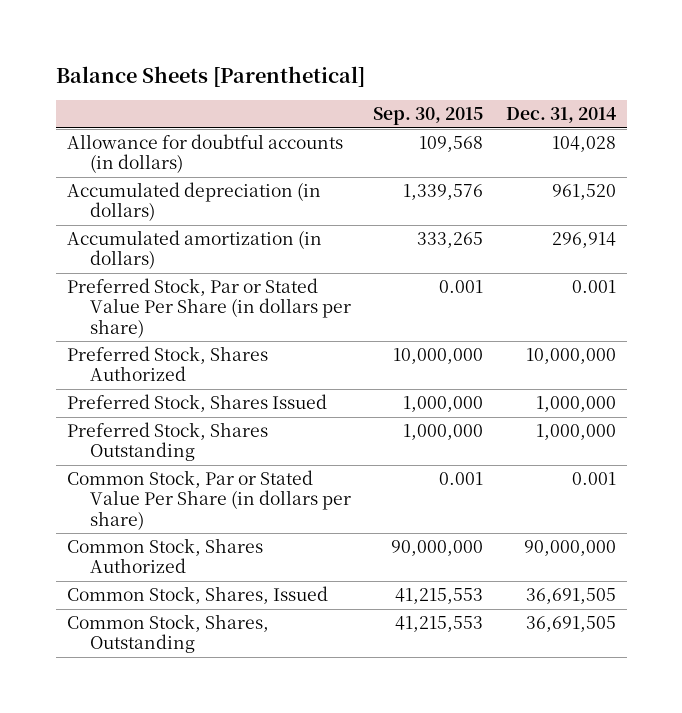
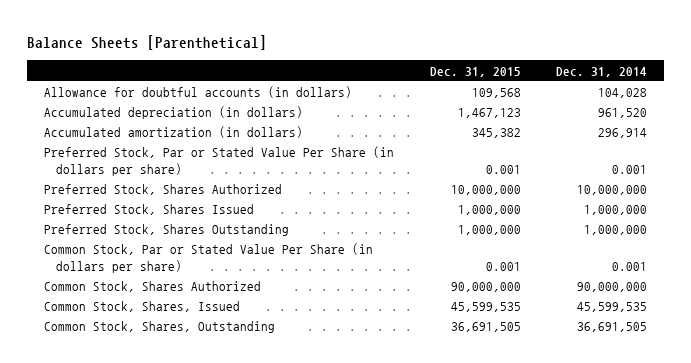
- | Sep. 30, 2015 | Dec. 31, 2014
+ | Dec. 31, 2015 | Dec. 31, 2014
- Common Stock, Shares, Issued | 41,215,553 | 36,691,505
+ Common Stock, Shares, Issued | 45,599,535 | 45,599,535

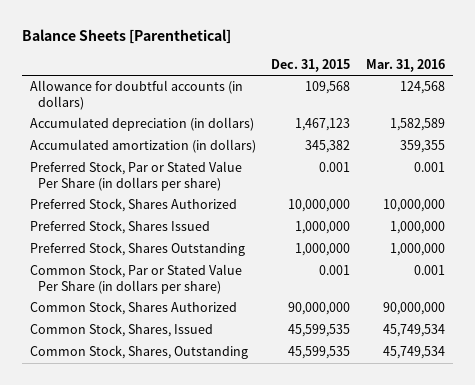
- | Dec. 31, 2015 | Dec. 31, 2014
+ | Dec. 31, 2015 | Mar. 31, 2016
- Common Stock, Shares, Outstanding | 36,691,505 | 36,691,505
+ Common Stock, Shares, Outstanding | 45,599,535 | 45,749,534

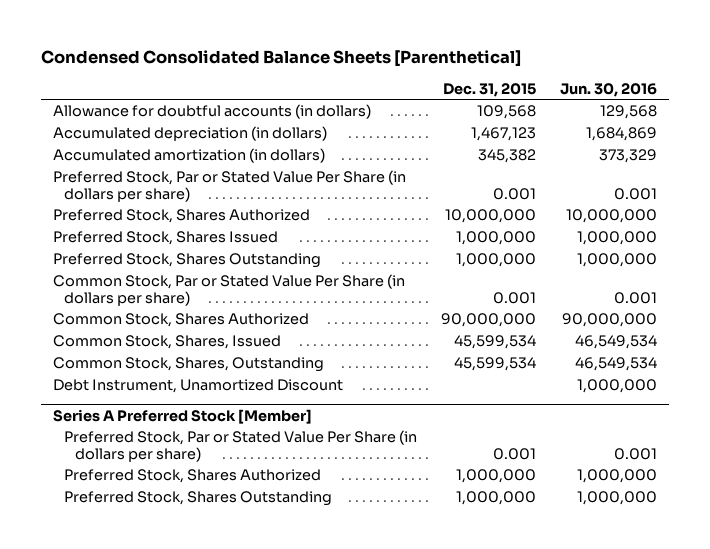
- Balance Sheets [Parenthetical]
+ Condensed Consolidated Balance Sheets [Parenthetical]
- | Dec. 31, 2015 | Mar. 31, 2016
+ | Dec. 31, 2015 | Jun. 30, 2016
- Common Stock, Shares, Issued | 45,599,535 | 45,749,534
- Common Stock, Shares, Outstanding | 45,599,535 | 45,749,534
+ Common Stock, Shares, Issued | 45,599,534 | 46,549,534
+ Common Stock, Shares, Outstanding | 45,599,534 | 46,549,534
+ Debt Instrument, Unamortized Discount | | 1,000,000
+ Series A Preferred Stock [Member]
+ Preferred Stock, Par or Stated Value Per Share (in dollars per share) | 0.001 | 0.001
+ Preferred Stock, Shares Authorized | 1,000,000 | 1,000,000
+ Preferred Stock, Shares Outstanding | 1,000,000 | 1,000,000

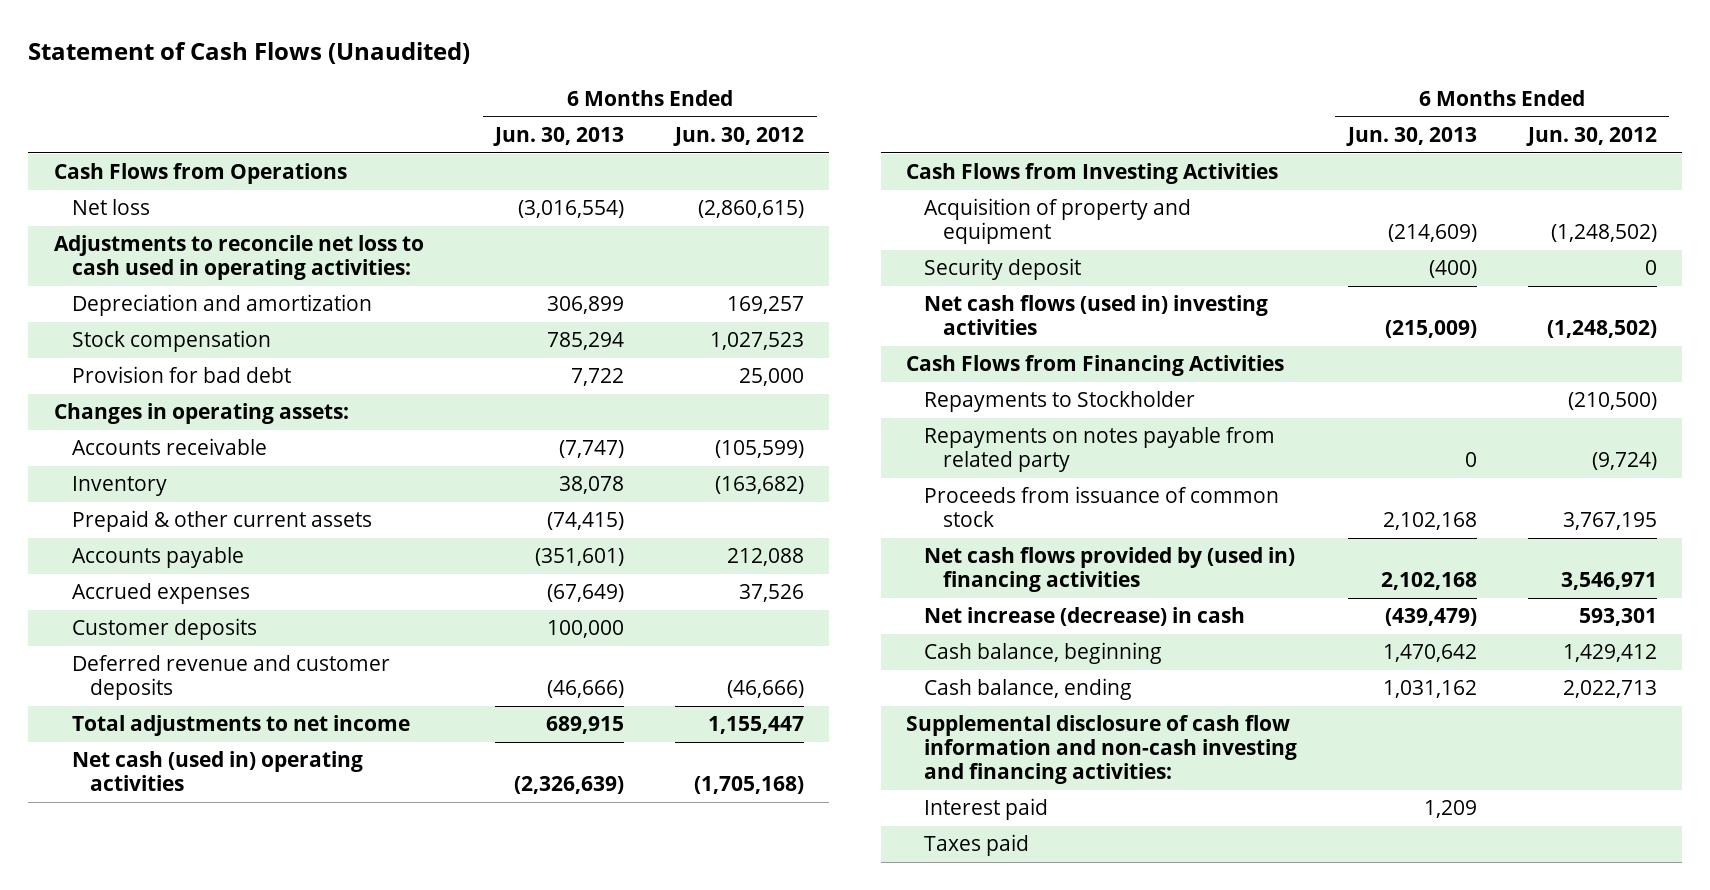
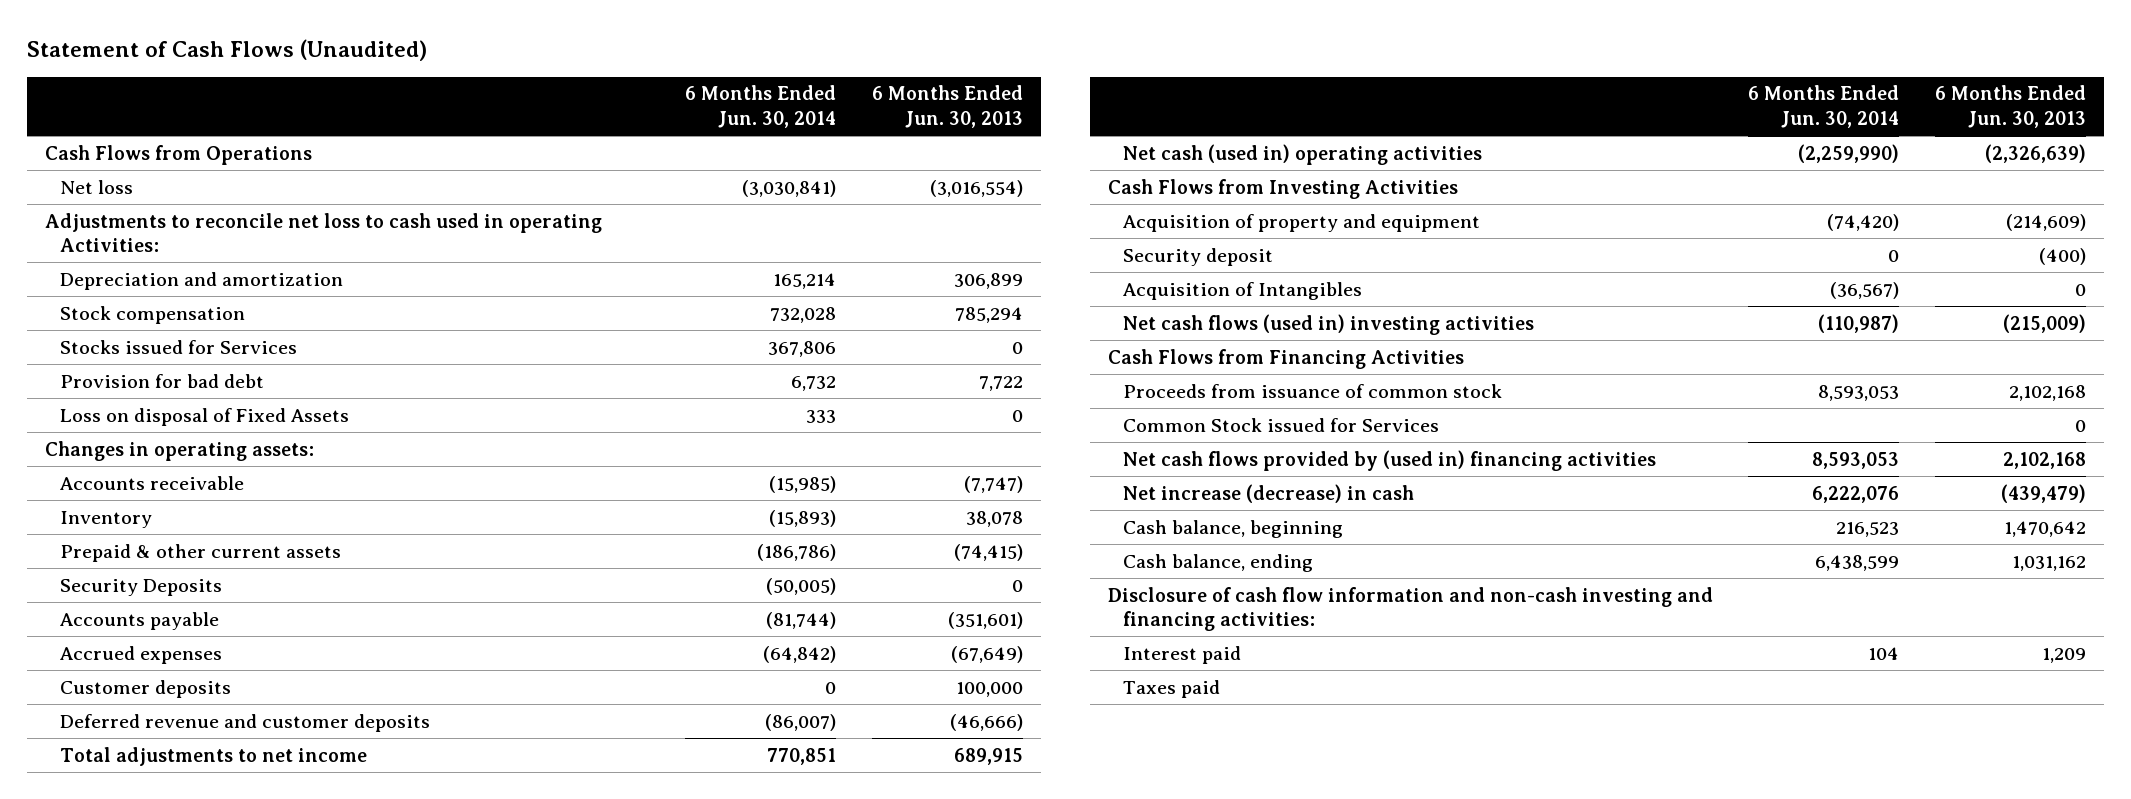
- | 6 Months Ended Jun. 30, 2013 | 6 Months Ended Jun. 30, 2012
+ | 6 Months Ended Jun. 30, 2014 | 6 Months Ended Jun. 30, 2013
- Adjustments to reconcile net loss to cash used in operating activities:
+ Adjustments to reconcile net loss to cash used in operating Activities:
+ Stocks issued for Services | 367,806 | 0
+ Loss on disposal of Fixed Assets | 333 | 0
+ Security Deposits | (50,005) | 0
+ Acquisition of Intangibles | (36,567) | 0
- Repayments to Stockholder | | (210,500)
- Repayments on notes payable from related party | 0 | (9,724)
+ Common Stock issued for Services | | 0
- Supplemental disclosure of cash flow information and non-cash investing and financing activities:
+ Disclosure of cash flow information and non-cash investing and financing activities:

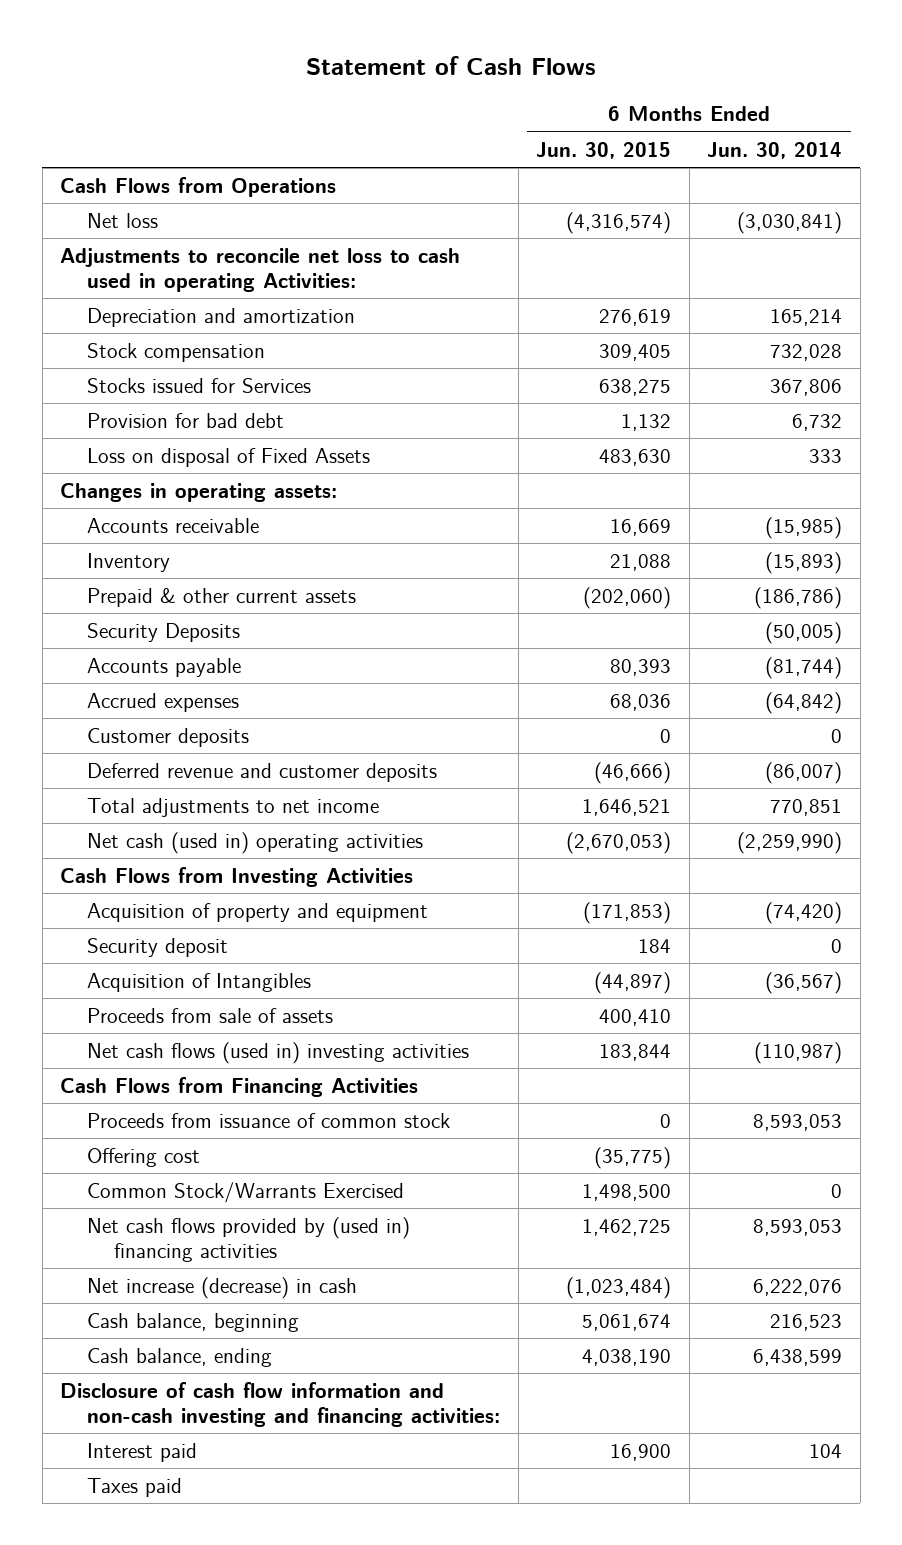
- Statement of Cash Flows (Unaudited)
+ Statement of Cash Flows
- | 6 Months Ended Jun. 30, 2014 | 6 Months Ended Jun. 30, 2013
+ | 6 Months Ended Jun. 30, 2015 | 6 Months Ended Jun. 30, 2014
+ Proceeds from sale of assets | 400,410 |
- Common Stock issued for Services | | 0
+ Offering cost | (35,775) |
+ Common Stock/Warrants Exercised | 1,498,500 | 0

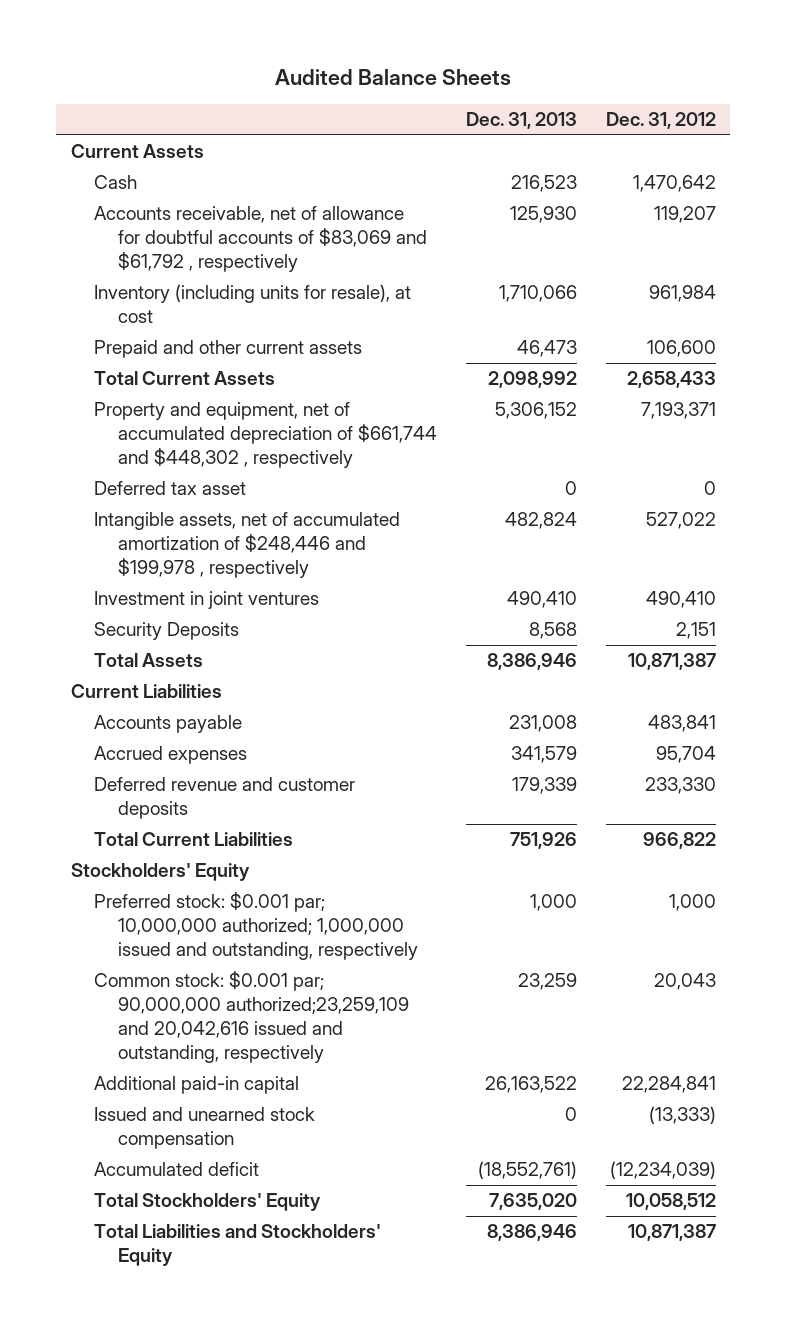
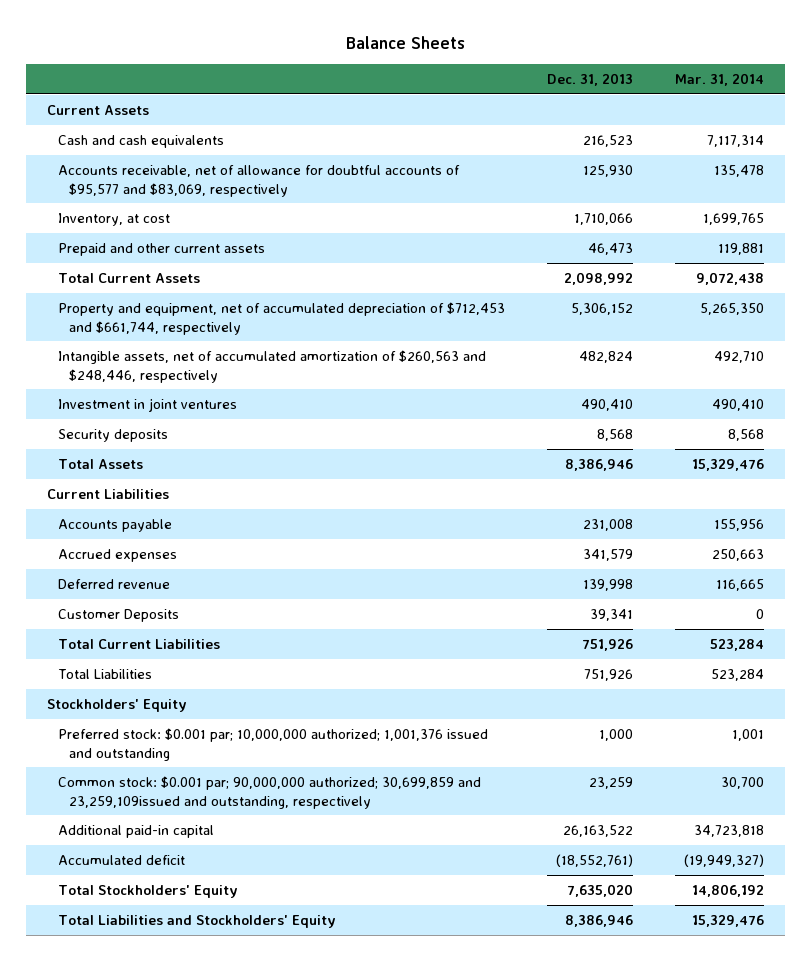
- Audited Balance Sheets
+ Balance Sheets
- | Dec. 31, 2013 | Dec. 31, 2012
+ | Dec. 31, 2013 | Mar. 31, 2014
- Cash | 216,523 | 1,470,642
- Accounts receivable, net of allowance for doubtful accounts of $83,069 and $61,792 , respectively | 125,930 | 119,207
- Inventory (including units for resale), at cost | 1,710,066 | 961,984
+ Cash and cash equivalents | 216,523 | 7,117,314
+ Accounts receivable, net of allowance for doubtful accounts of $95,577 and $83,069, respectively | 125,930 | 135,478
+ Inventory, at cost | 1,710,066 | 1,699,765
- Property and equipment, net of accumulated depreciation of $661,744 and $448,302 , respectively | 5,306,152 | 7,193,371
- Deferred tax asset | 0 | 0
- Intangible assets, net of accumulated amortization of $248,446 and $199,978 , respectively | 482,824 | 527,022
+ Property and equipment, net of accumulated depreciation of $712,453 and $661,744, respectively | 5,306,152 | 5,265,350
+ Intangible assets, net of accumulated amortization of $260,563 and $248,446, respectively | 482,824 | 492,710
- Security Deposits | 8,568 | 2,151
+ Security deposits | 8,568 | 8,568
- Deferred revenue and customer deposits | 179,339 | 233,330
+ Deferred revenue | 139,998 | 116,665
+ Customer Deposits | 39,341 | 0
+ Total Liabilities | 751,926 | 523,284
- Preferred stock: $0.001 par; 10,000,000 authorized; 1,000,000 issued and outstanding, respectively | 1,000 | 1,000
- Common stock: $0.001 par; 90,000,000 authorized;23,259,109 and 20,042,616 issued and outstanding, respectively | 23,259 | 20,043
+ Preferred stock: $0.001 par; 10,000,000 authorized; 1,001,376 issued and outstanding | 1,000 | 1,001
+ Common stock: $0.001 par; 90,000,000 authorized; 30,699,859 and 23,259,109issued and outstanding, respectively | 23,259 | 30,700
- Issued and unearned stock compensation | 0 | (13,333)

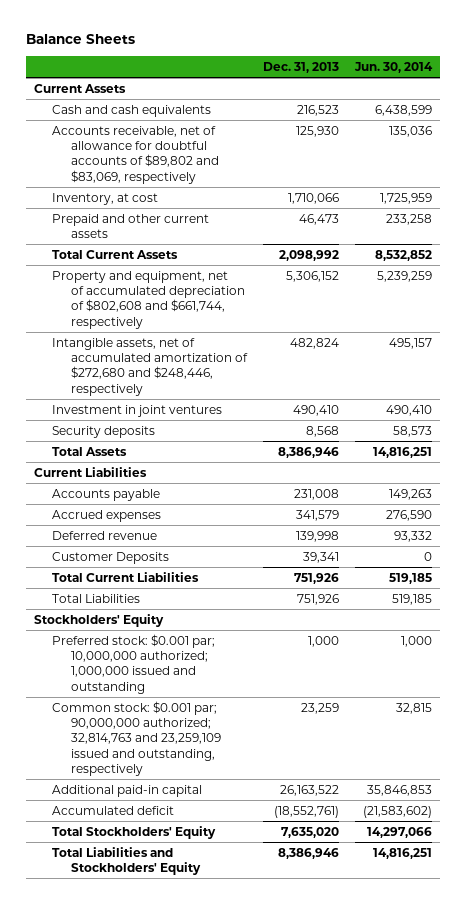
- | Dec. 31, 2013 | Mar. 31, 2014
+ | Dec. 31, 2013 | Jun. 30, 2014
- Accounts receivable, net of allowance for doubtful accounts of $95,577 and $83,069, respectively | 125,930 | 135,478
+ Accounts receivable, net of allowance for doubtful accounts of $89,802 and $83,069, respectively | 125,930 | 135,036
- Property and equipment, net of accumulated depreciation of $712,453 and $661,744, respectively | 5,306,152 | 5,265,350
- Intangible assets, net of accumulated amortization of $260,563 and $248,446, respectively | 482,824 | 492,710
+ Property and equipment, net of accumulated depreciation of $802,608 and $661,744, respectively | 5,306,152 | 5,239,259
+ Intangible assets, net of accumulated amortization of $272,680 and $248,446, respectively | 482,824 | 495,157
- Preferred stock: $0.001 par; 10,000,000 authorized; 1,001,376 issued and outstanding | 1,000 | 1,001
- Common stock: $0.001 par; 90,000,000 authorized; 30,699,859 and 23,259,109issued and outstanding, respectively | 23,259 | 30,700
+ Preferred stock: $0.001 par; 10,000,000 authorized; 1,000,000 issued and outstanding | 1,000 | 1,000
+ Common stock: $0.001 par; 90,000,000 authorized; 32,814,763 and 23,259,109 issued and outstanding, respectively | 23,259 | 32,815

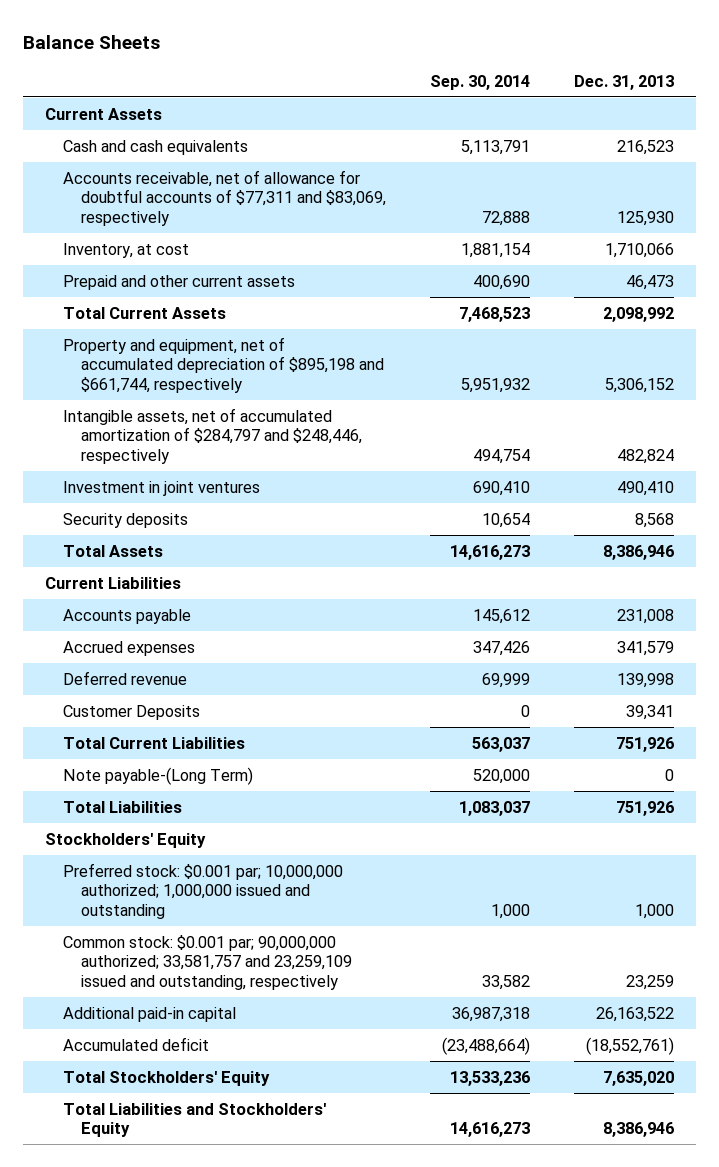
- | Dec. 31, 2013 | Jun. 30, 2014
+ | Sep. 30, 2014 | Dec. 31, 2013
- Accounts receivable, net of allowance for doubtful accounts of $89,802 and $83,069, respectively | 125,930 | 135,036
+ Accounts receivable, net of allowance for doubtful accounts of $77,311 and $83,069, respectively | 72,888 | 125,930
- Property and equipment, net of accumulated depreciation of $802,608 and $661,744, respectively | 5,306,152 | 5,239,259
- Intangible assets, net of accumulated amortization of $272,680 and $248,446, respectively | 482,824 | 495,157
+ Property and equipment, net of accumulated depreciation of $895,198 and $661,744, respectively | 5,951,932 | 5,306,152
+ Intangible assets, net of accumulated amortization of $284,797 and $248,446, respectively | 494,754 | 482,824
+ Note payable-(Long Term) | 520,000 | 0
- Common stock: $0.001 par; 90,000,000 authorized; 32,814,763 and 23,259,109 issued and outstanding, respectively | 23,259 | 32,815
+ Common stock: $0.001 par; 90,000,000 authorized; 33,581,757 and 23,259,109 issued and outstanding, respectively | 33,582 | 23,259

